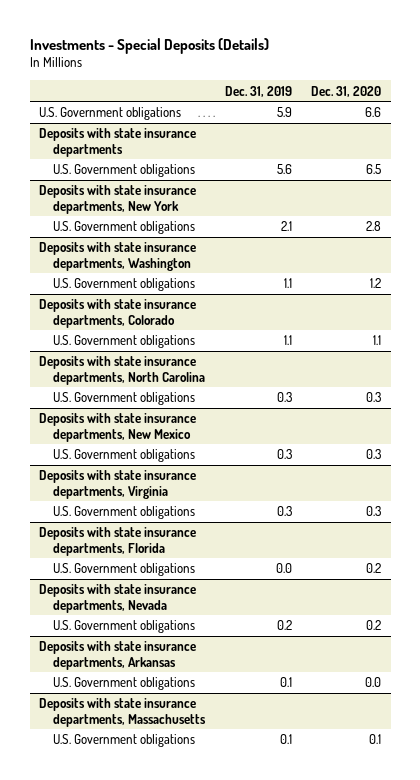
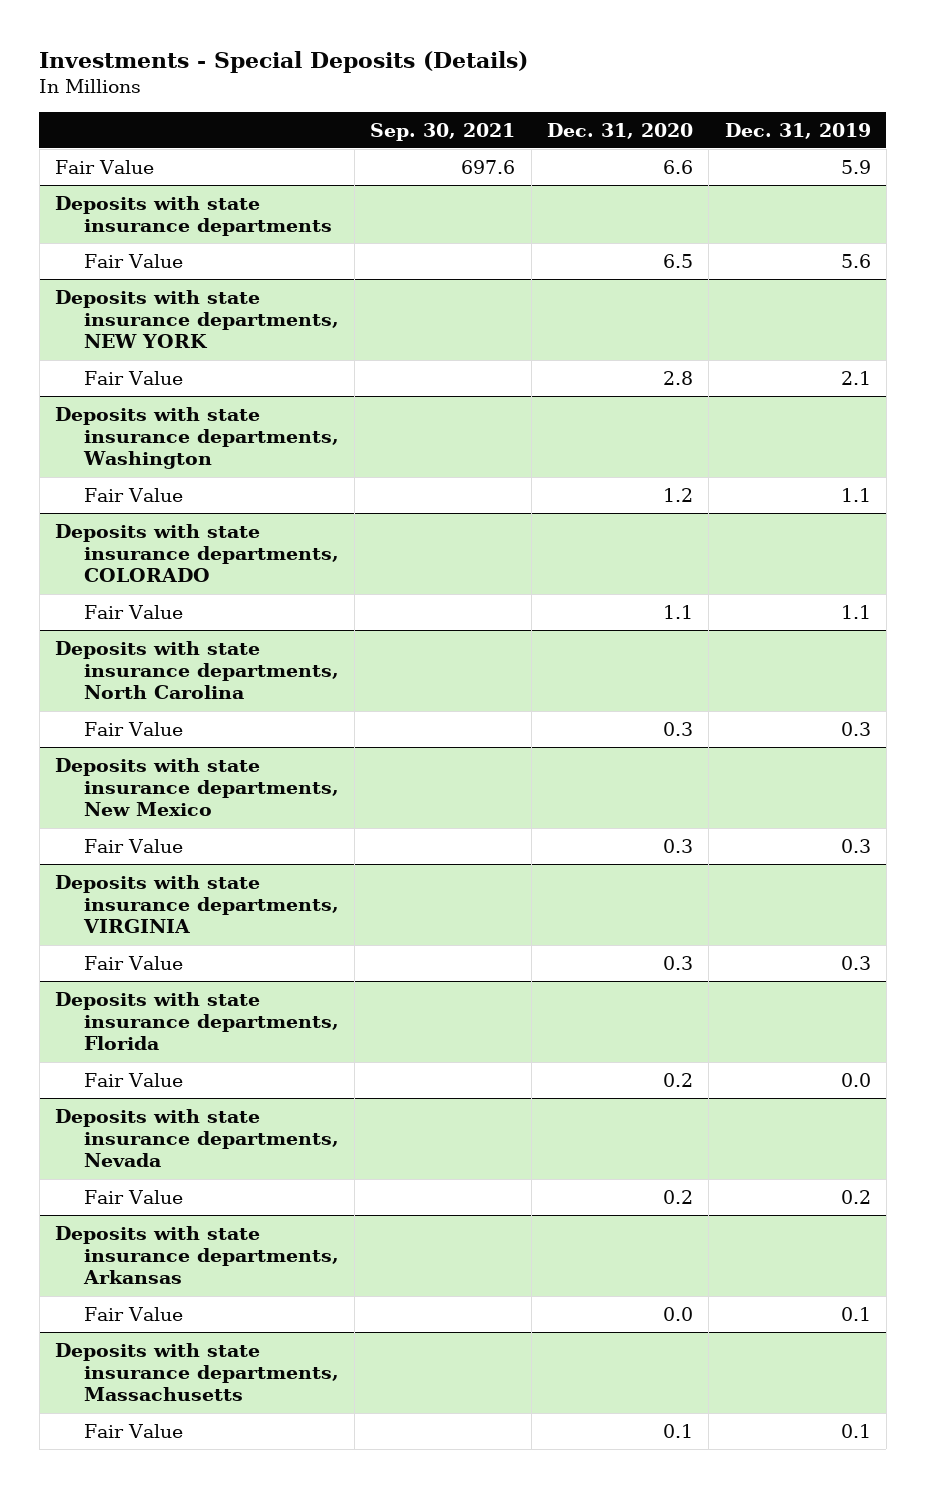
- | Dec. 31, 2019 | Dec. 31, 2020
+ | Sep. 30, 2021 | Dec. 31, 2020 | Dec. 31, 2019
- U.S. Government obligations | 5.9 | 6.6
+ Fair Value | 697.6 | 6.6 | 5.9
@ Deposits with state insurance departments
- U.S. Government obligations | 5.6 | 6.5
- Deposits with state insurance departments, New York
- U.S. Government obligations | 2.1 | 2.8
@ Deposits with state insurance departments
+ Fair Value | | 6.5 | 5.6
+ Deposits with state insurance departments, NEW YORK
+ Fair Value | | 2.8 | 2.1
@ Deposits with state insurance departments, Washington
- U.S. Government obligations | 1.1 | 1.2
- Deposits with state insurance departments, Colorado
- U.S. Government obligations | 1.1 | 1.1
@ Deposits with state insurance departments, Washington
+ Fair Value | | 1.2 | 1.1
+ Deposits with state insurance departments, COLORADO
+ Fair Value | | 1.1 | 1.1
@ Deposits with state insurance departments, North Carolina
- U.S. Government obligations | 0.3 | 0.3
+ Fair Value | | 0.3 | 0.3
@ Deposits with state insurance departments, New Mexico
- U.S. Government obligations | 0.3 | 0.3
- Deposits with state insurance departments, Virginia
- U.S. Government obligations | 0.3 | 0.3
@ Deposits with state insurance departments, New Mexico
+ Fair Value | | 0.3 | 0.3
+ Deposits with state insurance departments, VIRGINIA
+ Fair Value | | 0.3 | 0.3
@ Deposits with state insurance departments, Florida
- U.S. Government obligations | 0.0 | 0.2
+ Fair Value | | 0.2 | 0.0
@ Deposits with state insurance departments, Nevada
- U.S. Government obligations | 0.2 | 0.2
+ Fair Value | | 0.2 | 0.2
@ Deposits with state insurance departments, Arkansas
- U.S. Government obligations | 0.1 | 0.0
+ Fair Value | | 0.0 | 0.1
@ Deposits with state insurance departments, Massachusetts
- U.S. Government obligations | 0.1 | 0.1
+ Fair Value | | 0.1 | 0.1

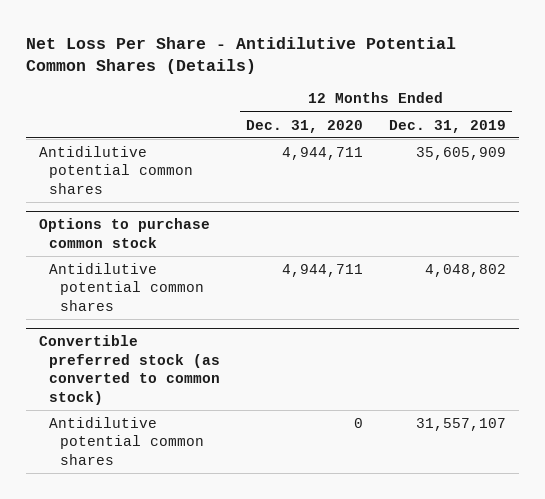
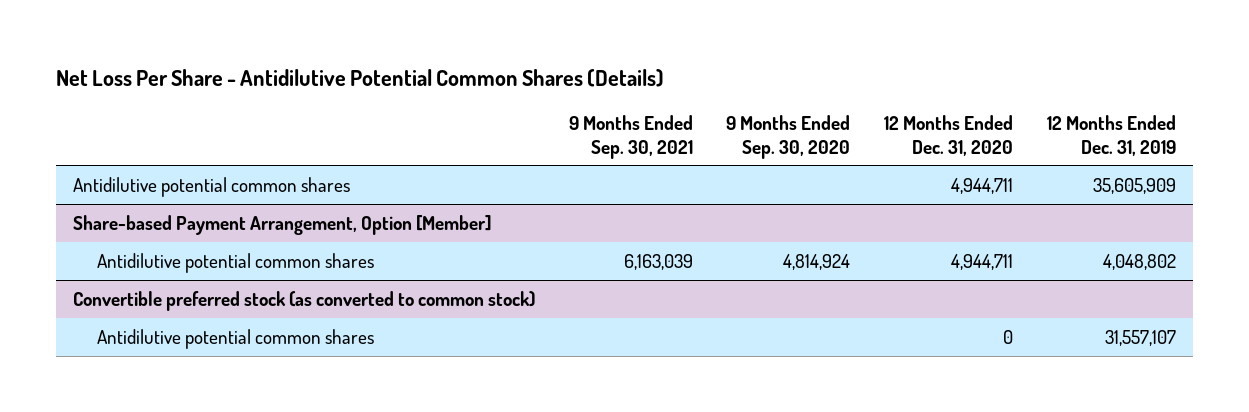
- | 12 Months Ended Dec. 31, 2020 | 12 Months Ended Dec. 31, 2019
+ | 9 Months Ended Sep. 30, 2021 | 9 Months Ended Sep. 30, 2020 | 12 Months Ended Dec. 31, 2020 | 12 Months Ended Dec. 31, 2019
- Options to purchase common stock
+ Share-based Payment Arrangement, Option [Member]

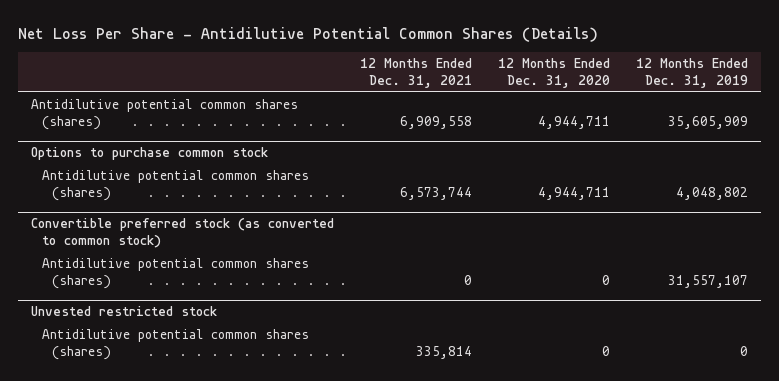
- | 9 Months Ended Sep. 30, 2021 | 9 Months Ended Sep. 30, 2020 | 12 Months Ended Dec. 31, 2020 | 12 Months Ended Dec. 31, 2019
+ | 12 Months Ended Dec. 31, 2021 | 12 Months Ended Dec. 31, 2020 | 12 Months Ended Dec. 31, 2019
- Antidilutive potential common shares | | | 4,944,711 | 35,605,909
- Share-based Payment Arrangement, Option [Member]
- Antidilutive potential common shares | 6,163,039 | 4,814,924 | 4,944,711 | 4,048,802
+ Antidilutive potential common shares (shares) | 6,909,558 | 4,944,711 | 35,605,909
+ Options to purchase common stock
+ Antidilutive potential common shares (shares) | 6,573,744 | 4,944,711 | 4,048,802
@ Convertible preferred stock (as converted to common stock)
- Antidilutive potential common shares | | | 0 | 31,557,107
+ Antidilutive potential common shares (shares) | 0 | 0 | 31,557,107
+ Unvested restricted stock
+ Antidilutive potential common shares (shares) | 335,814 | 0 | 0

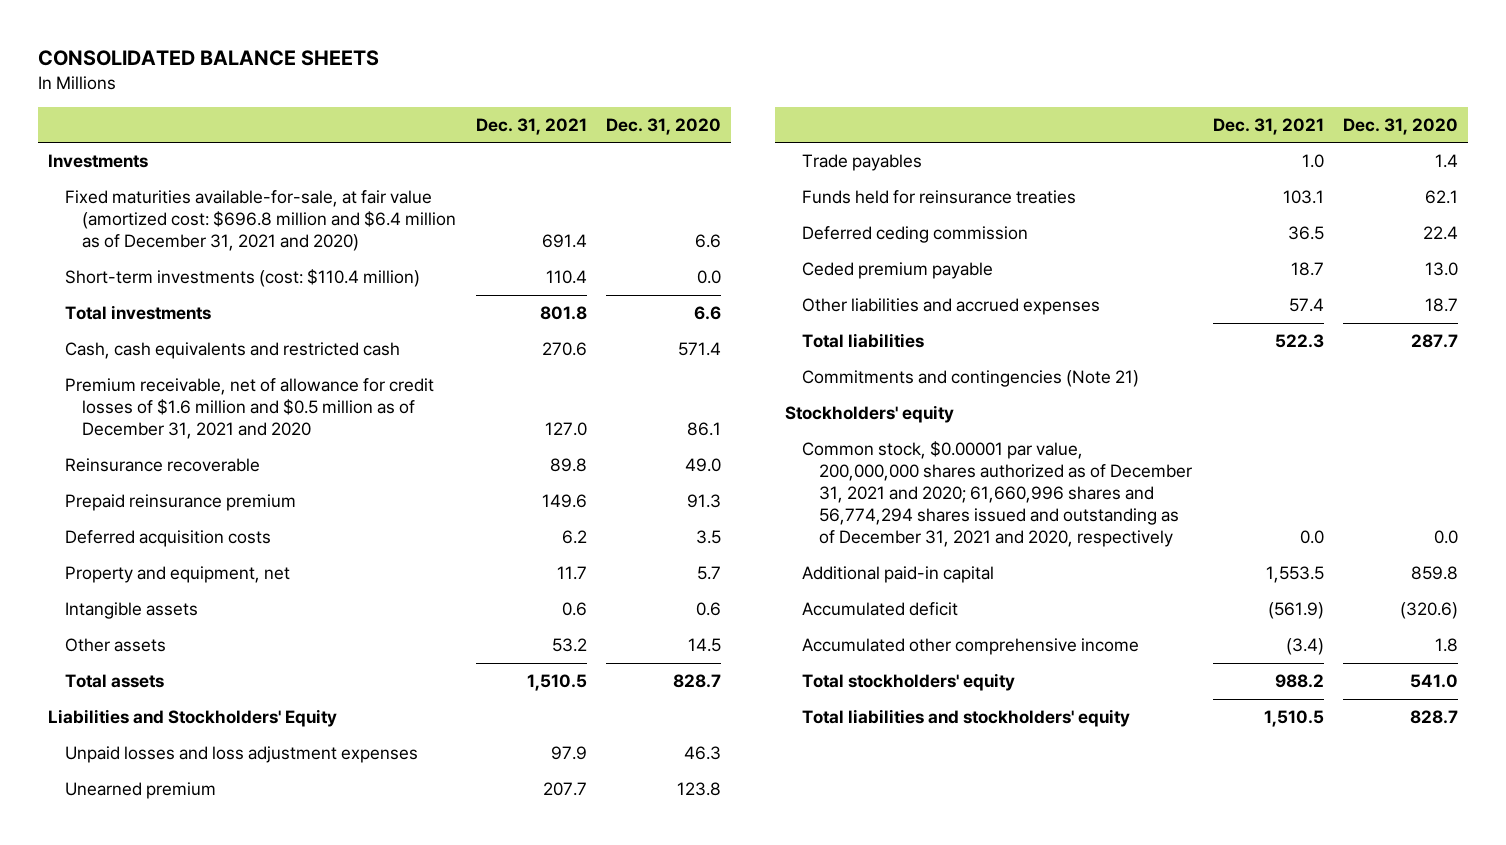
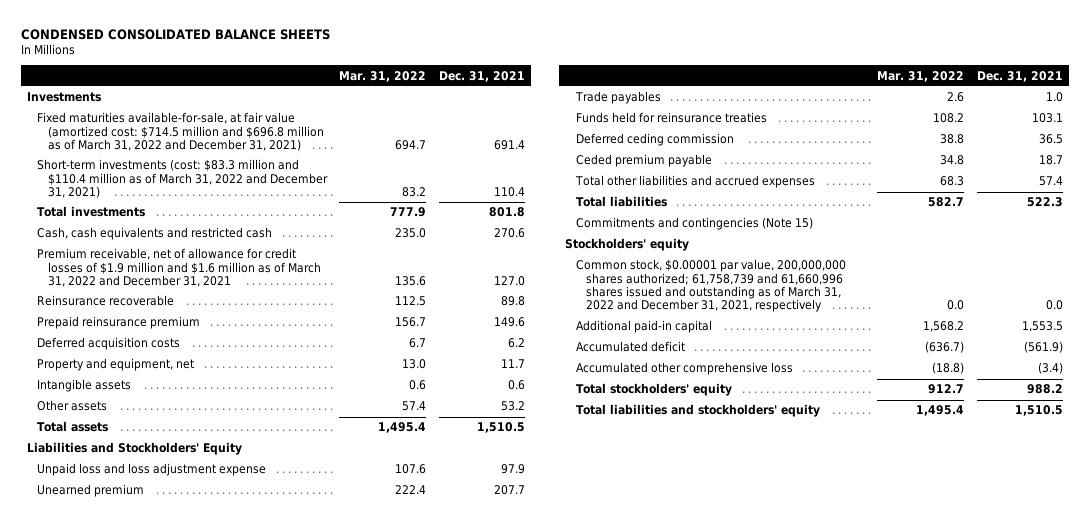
- CONSOLIDATED BALANCE SHEETS
+ CONDENSED CONSOLIDATED BALANCE SHEETS
- | Dec. 31, 2021 | Dec. 31, 2020
+ | Mar. 31, 2022 | Dec. 31, 2021
- Fixed maturities available-for-sale, at fair value (amortized cost: $696.8 million and $6.4 million as of December 31, 2021 and 2020) | 691.4 | 6.6
- Short-term investments (cost: $110.4 million) | 110.4 | 0.0
+ Fixed maturities available-for-sale, at fair value (amortized cost: $714.5 million and $696.8 million as of March 31, 2022 and December 31, 2021) | 694.7 | 691.4
+ Short-term investments (cost: $83.3 million and $110.4 million as of March 31, 2022 and December 31, 2021) | 83.2 | 110.4
- Premium receivable, net of allowance for credit losses of $1.6 million and $0.5 million as of December 31, 2021 and 2020 | 127.0 | 86.1
+ Premium receivable, net of allowance for credit losses of $1.9 million and $1.6 million as of March 31, 2022 and December 31, 2021 | 135.6 | 127.0
- Unpaid losses and loss adjustment expenses | 97.9 | 46.3
+ Unpaid loss and loss adjustment expense | 107.6 | 97.9
- Other liabilities and accrued expenses | 57.4 | 18.7
+ Total other liabilities and accrued expenses | 68.3 | 57.4
- Commitments and contingencies (Note 21)
+ Commitments and contingencies (Note 15)
- Common stock, $0.00001 par value, 200,000,000 shares authorized as of December 31, 2021 and 2020; 61,660,996 shares and 56,774,294 shares issued and outstanding as of December 31, 2021 and 2020, respectively | 0.0 | 0.0
+ Common stock, $0.00001 par value, 200,000,000 shares authorized; 61,758,739 and 61,660,996 shares issued and outstanding as of March 31, 2022 and December 31, 2021, respectively | 0.0 | 0.0
- Accumulated other comprehensive income | (3.4) | 1.8
+ Accumulated other comprehensive loss | (18.8) | (3.4)

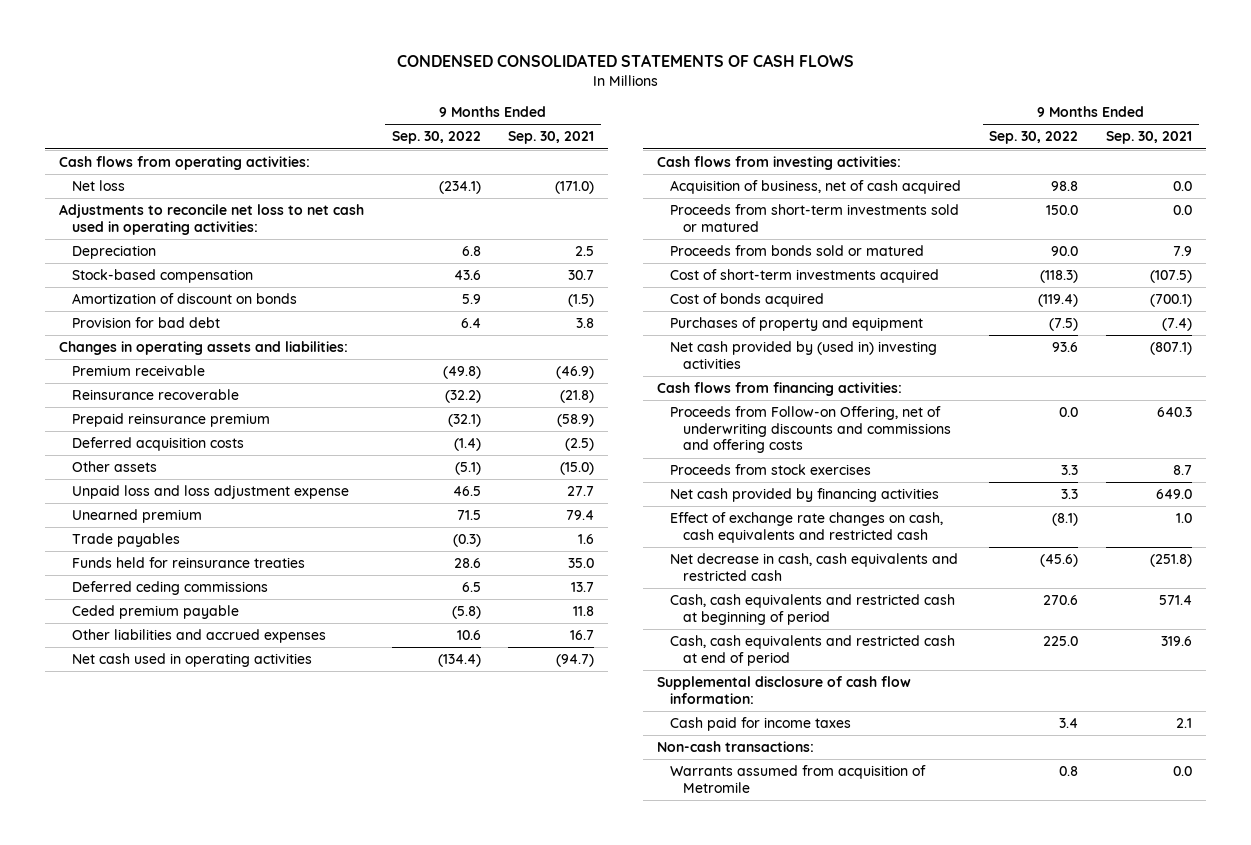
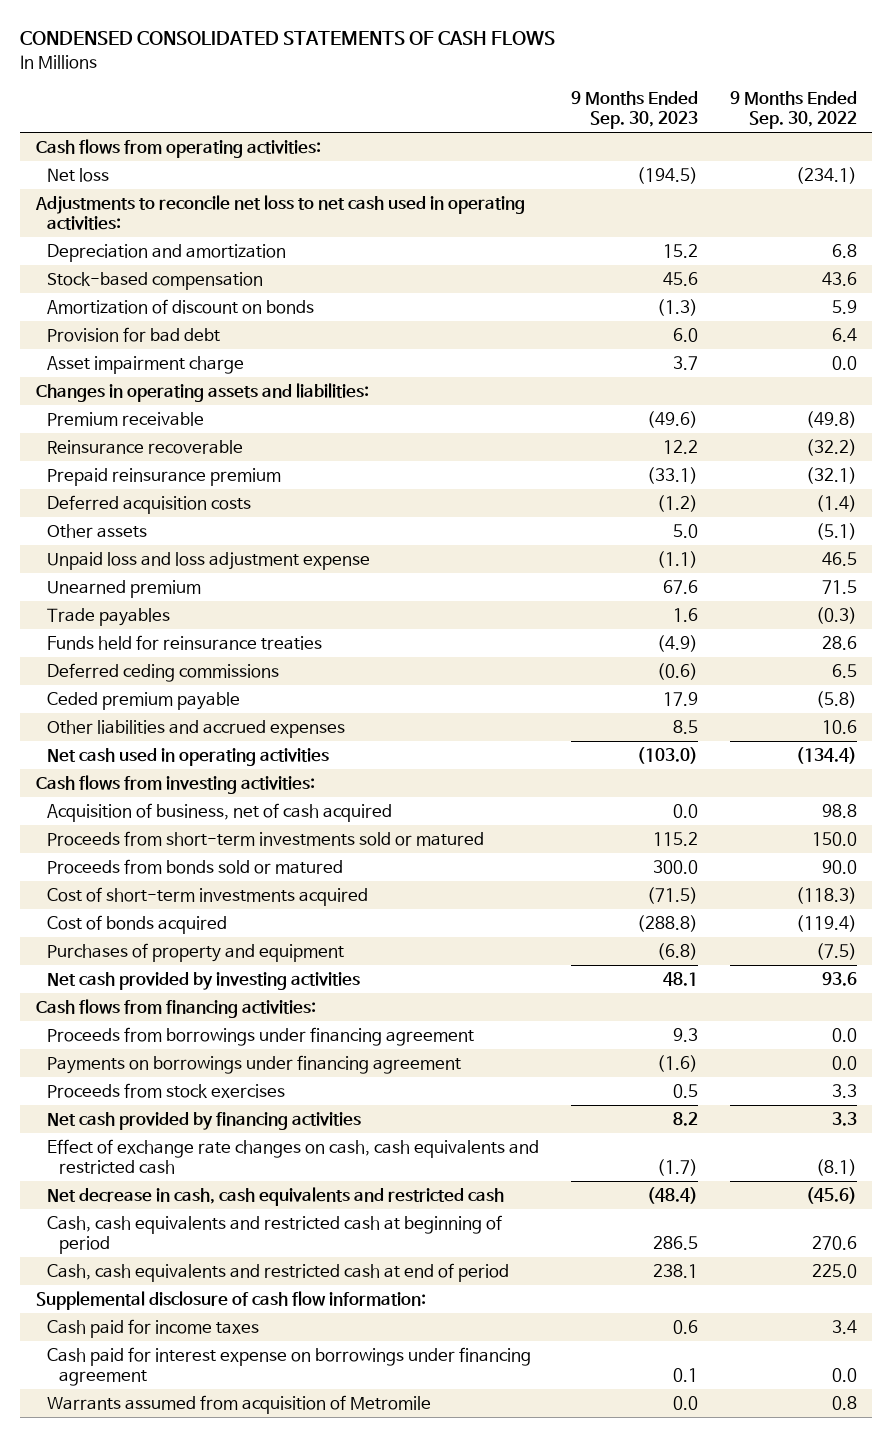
- | 9 Months Ended Sep. 30, 2022 | 9 Months Ended Sep. 30, 2021
+ | 9 Months Ended Sep. 30, 2023 | 9 Months Ended Sep. 30, 2022
- Depreciation | 6.8 | 2.5
+ Depreciation and amortization | 15.2 | 6.8
+ Asset impairment charge | 3.7 | 0.0
- Net cash provided by (used in) investing activities | 93.6 | (807.1)
+ Net cash provided by investing activities | 48.1 | 93.6
- Proceeds from Follow-on Offering, net of underwriting discounts and commissions and offering costs | 0.0 | 640.3
+ Proceeds from borrowings under financing agreement | 9.3 | 0.0
+ Payments on borrowings under financing agreement | (1.6) | 0.0
- Non-cash transactions:
+ Cash paid for interest expense on borrowings under financing agreement | 0.1 | 0.0

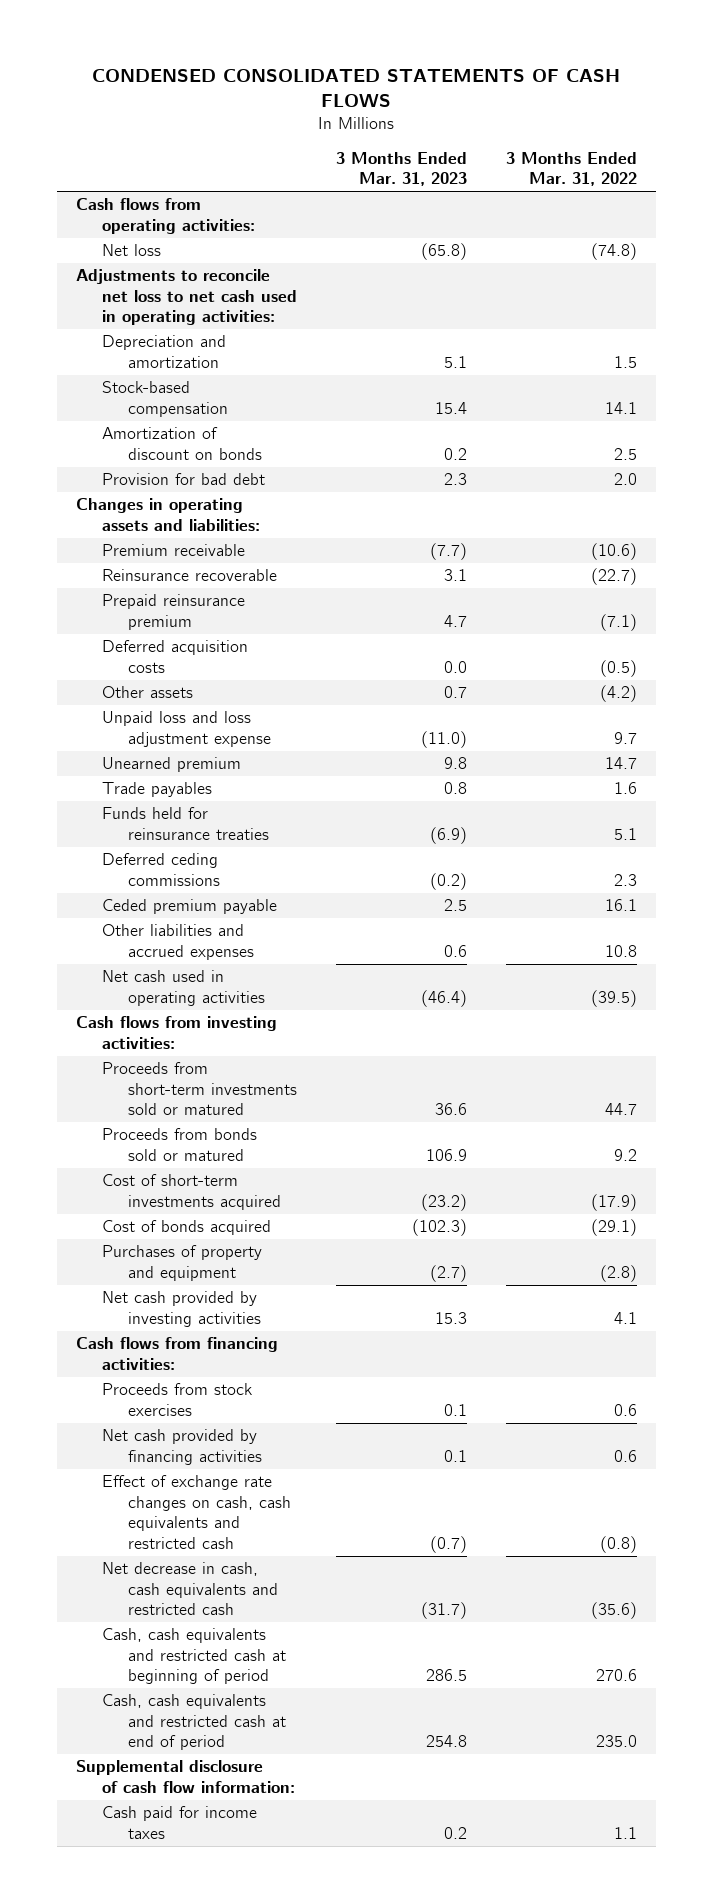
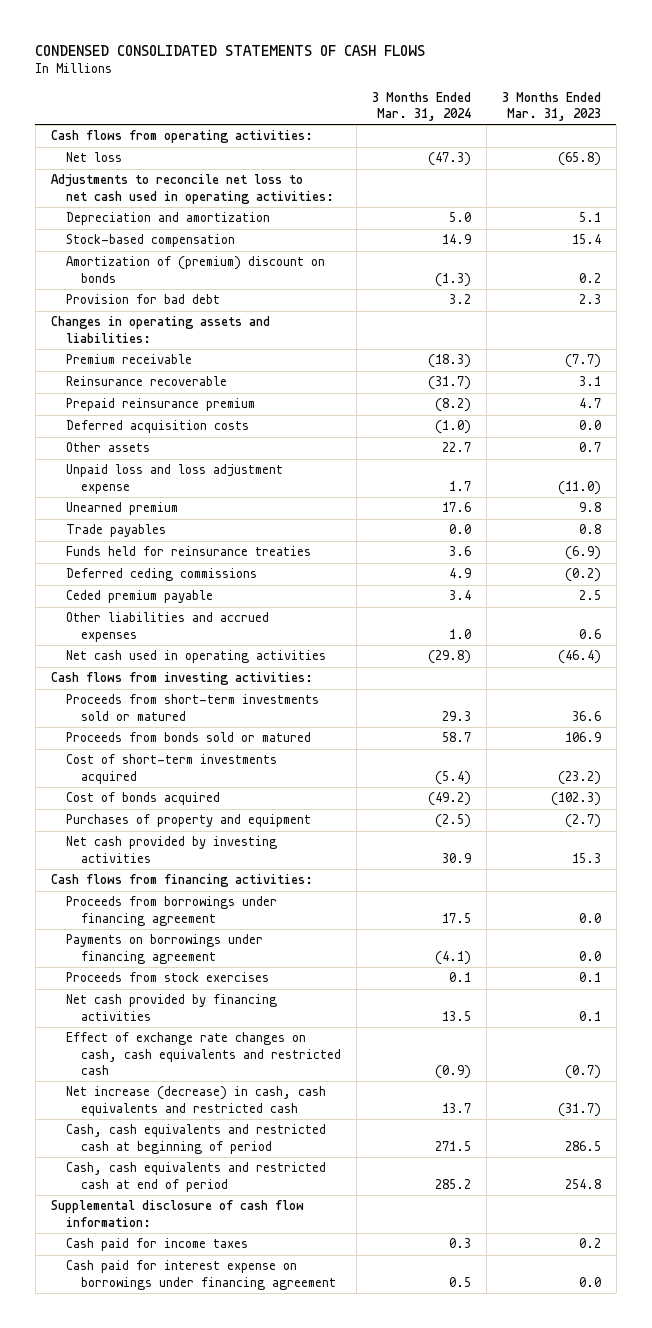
- | 3 Months Ended Mar. 31, 2023 | 3 Months Ended Mar. 31, 2022
+ | 3 Months Ended Mar. 31, 2024 | 3 Months Ended Mar. 31, 2023
- Amortization of discount on bonds | 0.2 | 2.5
+ Amortization of (premium) discount on bonds | (1.3) | 0.2
+ Proceeds from borrowings under financing agreement | 17.5 | 0.0
+ Payments on borrowings under financing agreement | (4.1) | 0.0
- Net decrease in cash, cash equivalents and restricted cash | (31.7) | (35.6)
+ Net increase (decrease) in cash, cash equivalents and restricted cash | 13.7 | (31.7)
+ Cash paid for interest expense on borrowings under financing agreement | 0.5 | 0.0

